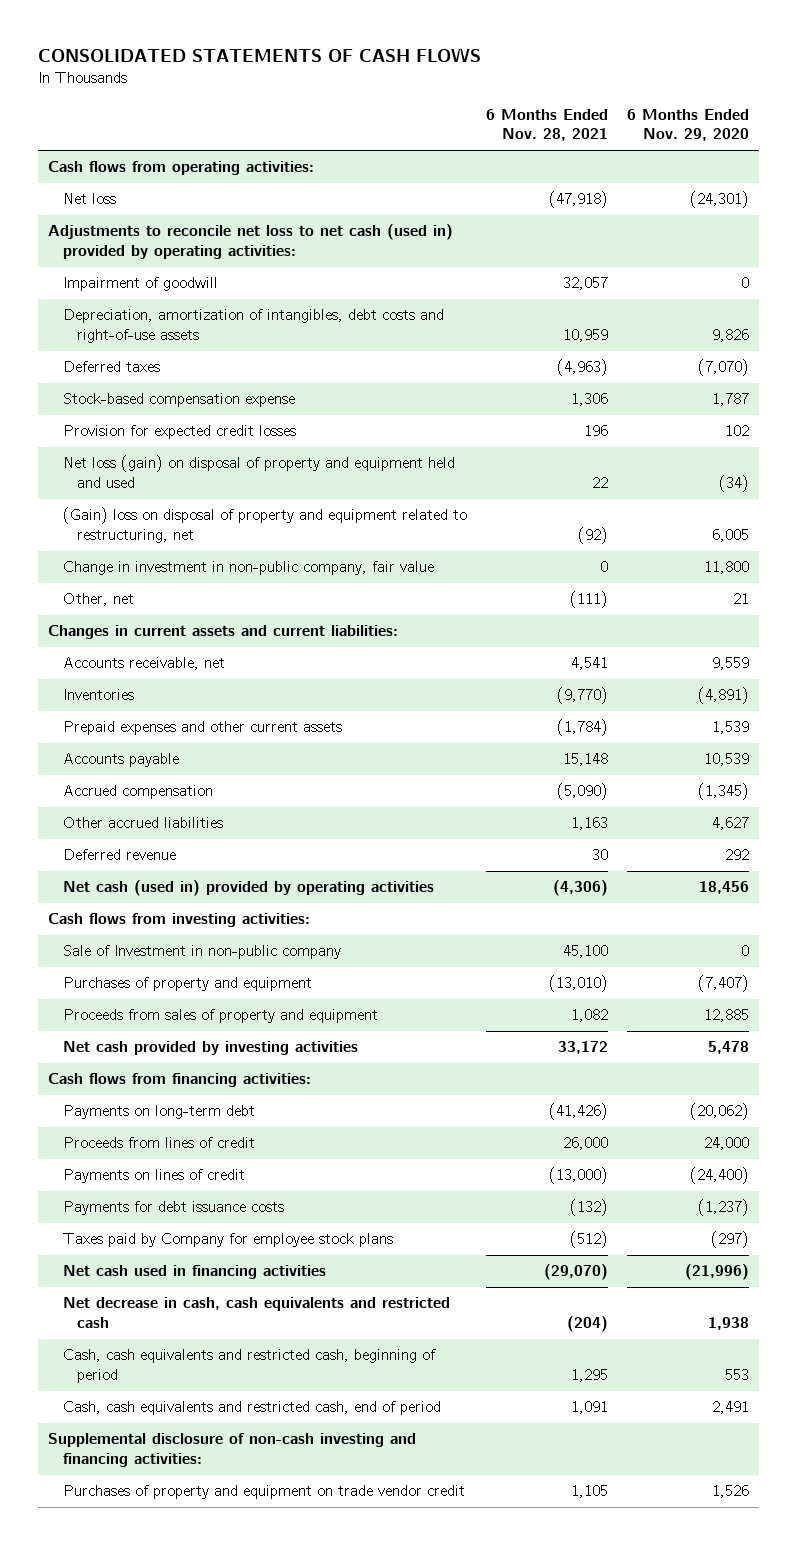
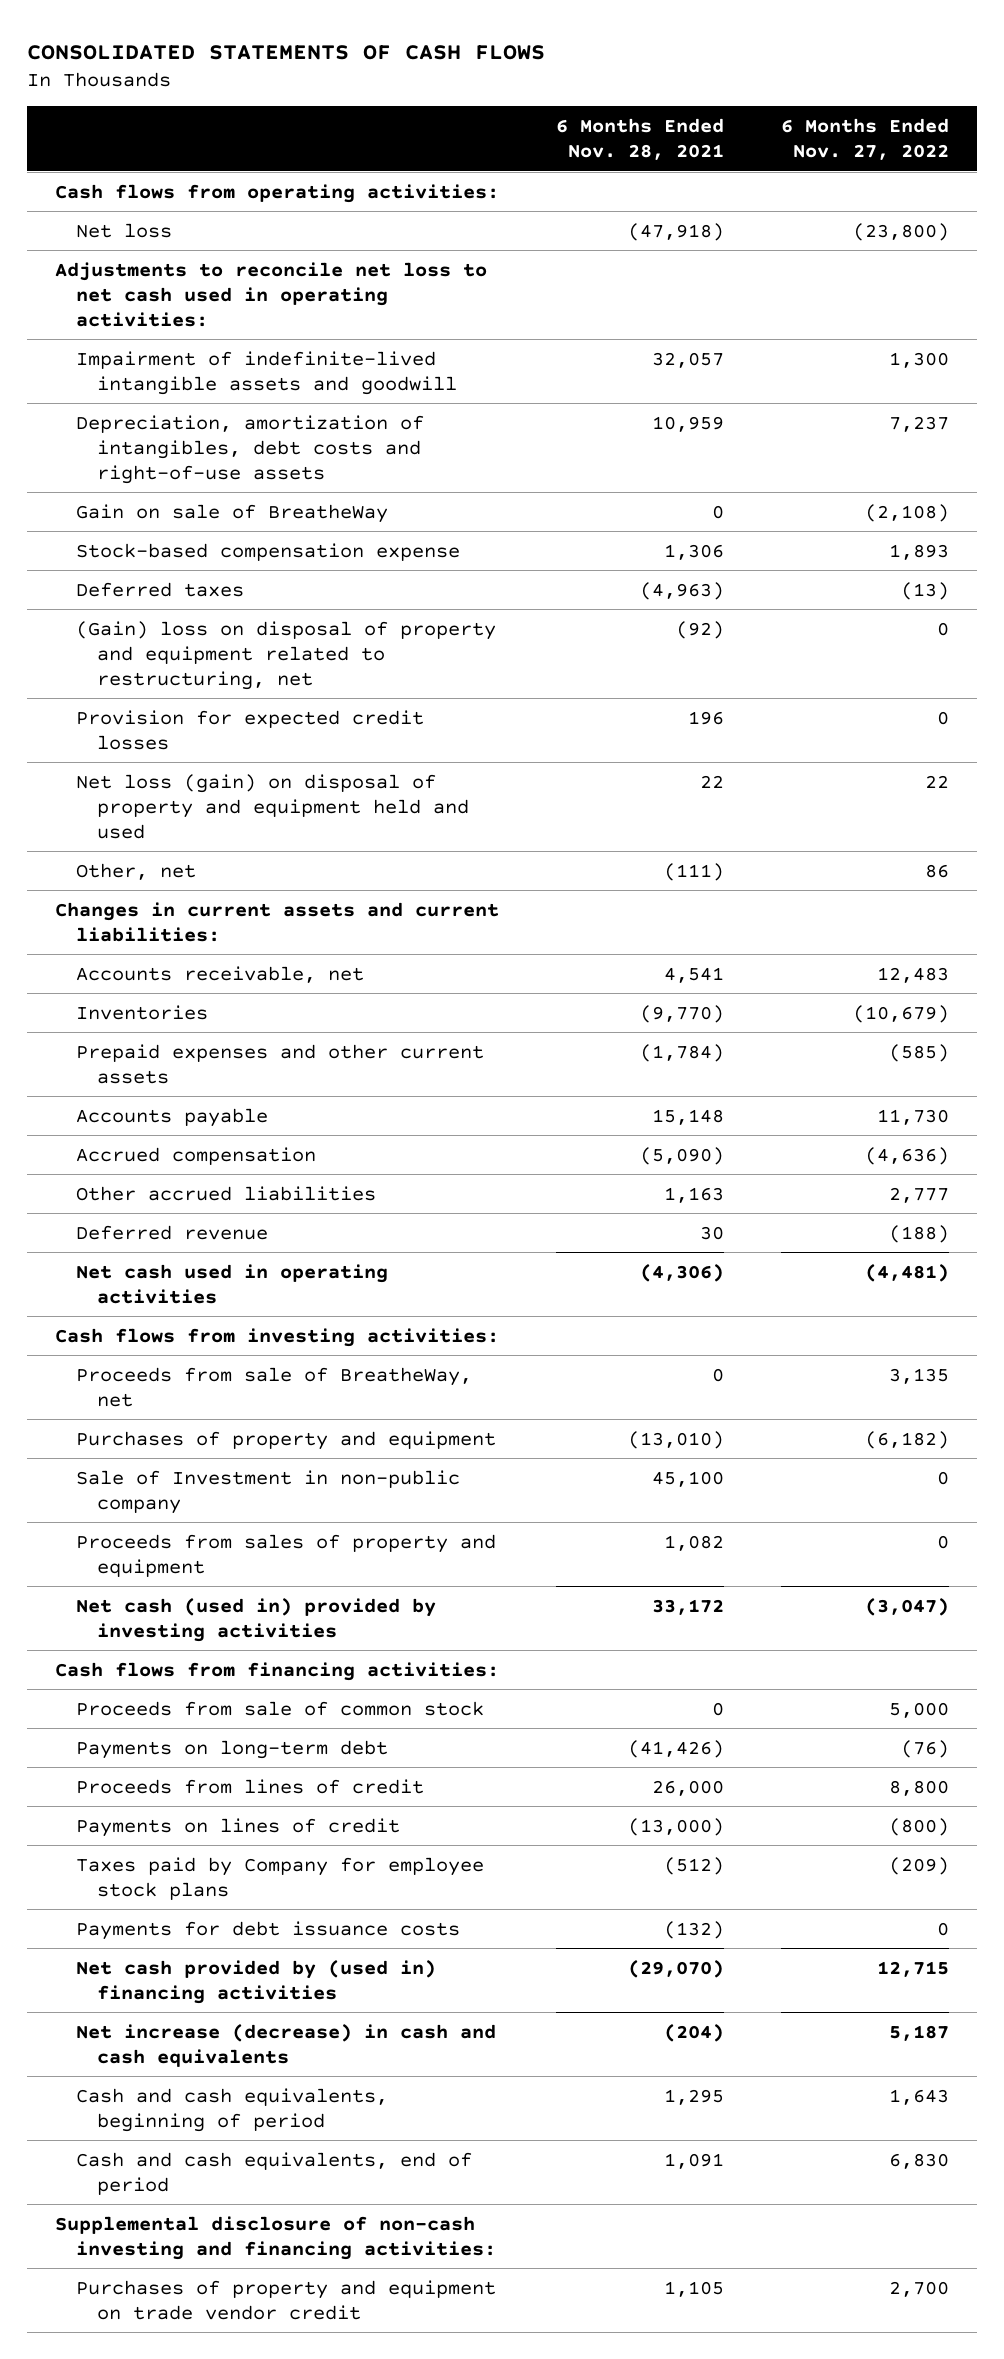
- | 6 Months Ended Nov. 28, 2021 | 6 Months Ended Nov. 29, 2020
+ | 6 Months Ended Nov. 28, 2021 | 6 Months Ended Nov. 27, 2022
- Adjustments to reconcile net loss to net cash (used in) provided by operating activities:
- Impairment of goodwill | 32,057 | 0
+ Adjustments to reconcile net loss to net cash used in operating activities:
+ Impairment of indefinite-lived intangible assets and goodwill | 32,057 | 1,300
+ Gain on sale of BreatheWay | 0 | (2,108)
moved down: Deferred taxes | (4,963) | (13)
moved up: (Gain) loss on disposal of property and equipment related to restructuring, net | (92) | 0
- Change in investment in non-public company, fair value | 0 | 11,800
- Net cash (used in) provided by operating activities | (4,306) | 18,456
+ Net cash used in operating activities | (4,306) | (4,481)
+ Proceeds from sale of BreatheWay, net | 0 | 3,135
moved down: Sale of Investment in non-public company | 45,100 | 0
- Net cash provided by investing activities | 33,172 | 5,478
+ Net cash (used in) provided by investing activities | 33,172 | (3,047)
+ Proceeds from sale of common stock | 0 | 5,000
- Net cash used in financing activities | (29,070) | (21,996)
- Net decrease in cash, cash equivalents and restricted cash | (204) | 1,938
- Cash, cash equivalents and restricted cash, beginning of period | 1,295 | 553
- Cash, cash equivalents and restricted cash, end of period | 1,091 | 2,491
moved down: Payments for debt issuance costs | (132) | 0
+ Net cash provided by (used in) financing activities | (29,070) | 12,715
+ Net increase (decrease) in cash and cash equivalents | (204) | 5,187
+ Cash and cash equivalents, beginning of period | 1,295 | 1,643
+ Cash and cash equivalents, end of period | 1,091 | 6,830

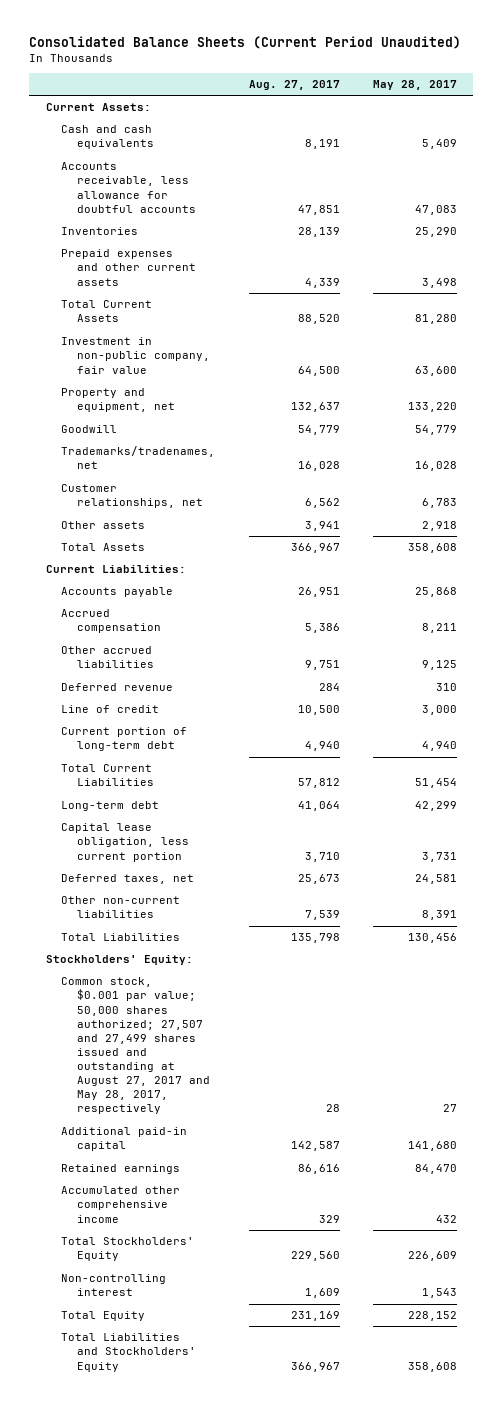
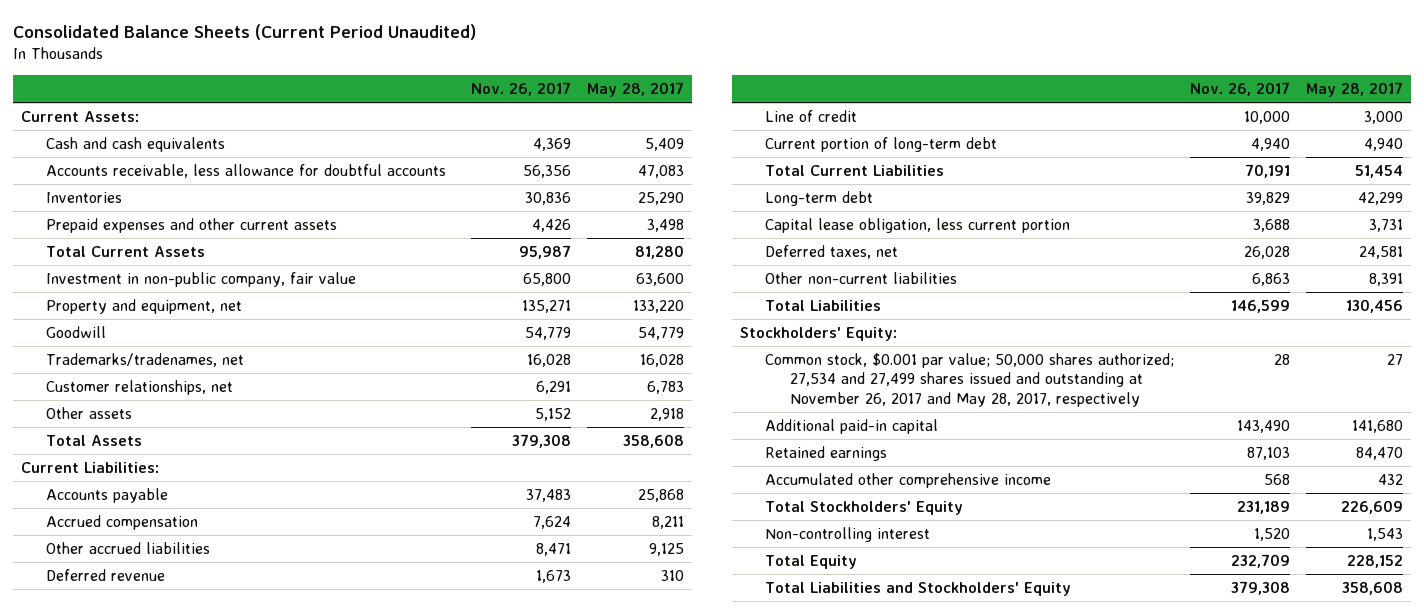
- | Aug. 27, 2017 | May 28, 2017
+ | Nov. 26, 2017 | May 28, 2017
- Common stock, $0.001 par value; 50,000 shares authorized; 27,507 and 27,499 shares issued and outstanding at August 27, 2017 and May 28, 2017, respectively | 28 | 27
+ Common stock, $0.001 par value; 50,000 shares authorized; 27,534 and 27,499 shares issued and outstanding at November 26, 2017 and May 28, 2017, respectively | 28 | 27

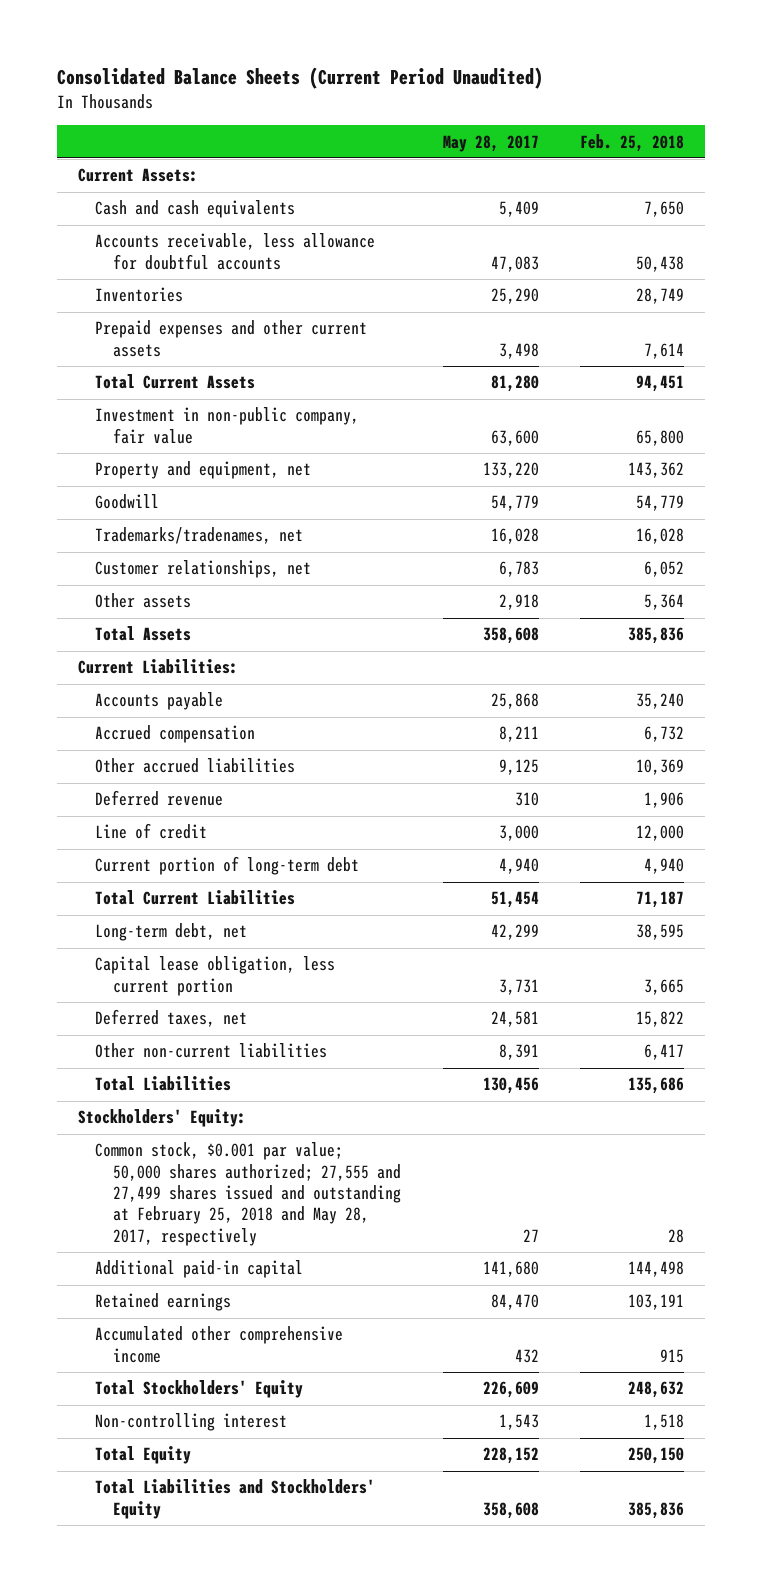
- | Nov. 26, 2017 | May 28, 2017
+ | May 28, 2017 | Feb. 25, 2018
- Long-term debt | 39,829 | 42,299
+ Long-term debt, net | 42,299 | 38,595
- Common stock, $0.001 par value; 50,000 shares authorized; 27,534 and 27,499 shares issued and outstanding at November 26, 2017 and May 28, 2017, respectively | 28 | 27
+ Common stock, $0.001 par value; 50,000 shares authorized; 27,555 and 27,499 shares issued and outstanding at February 25, 2018 and May 28, 2017, respectively | 27 | 28

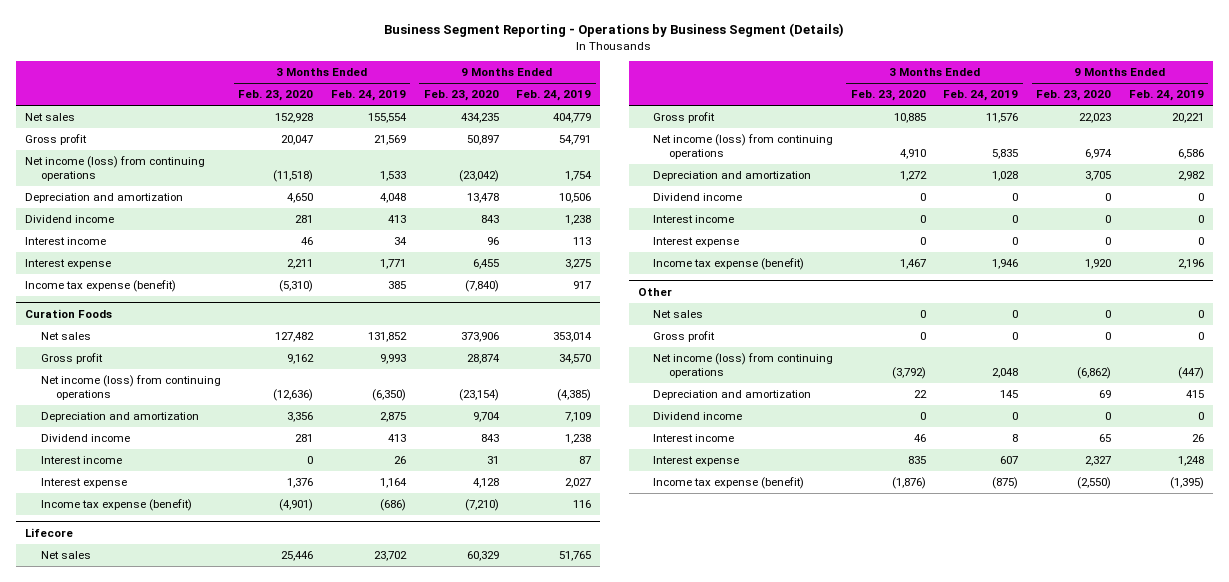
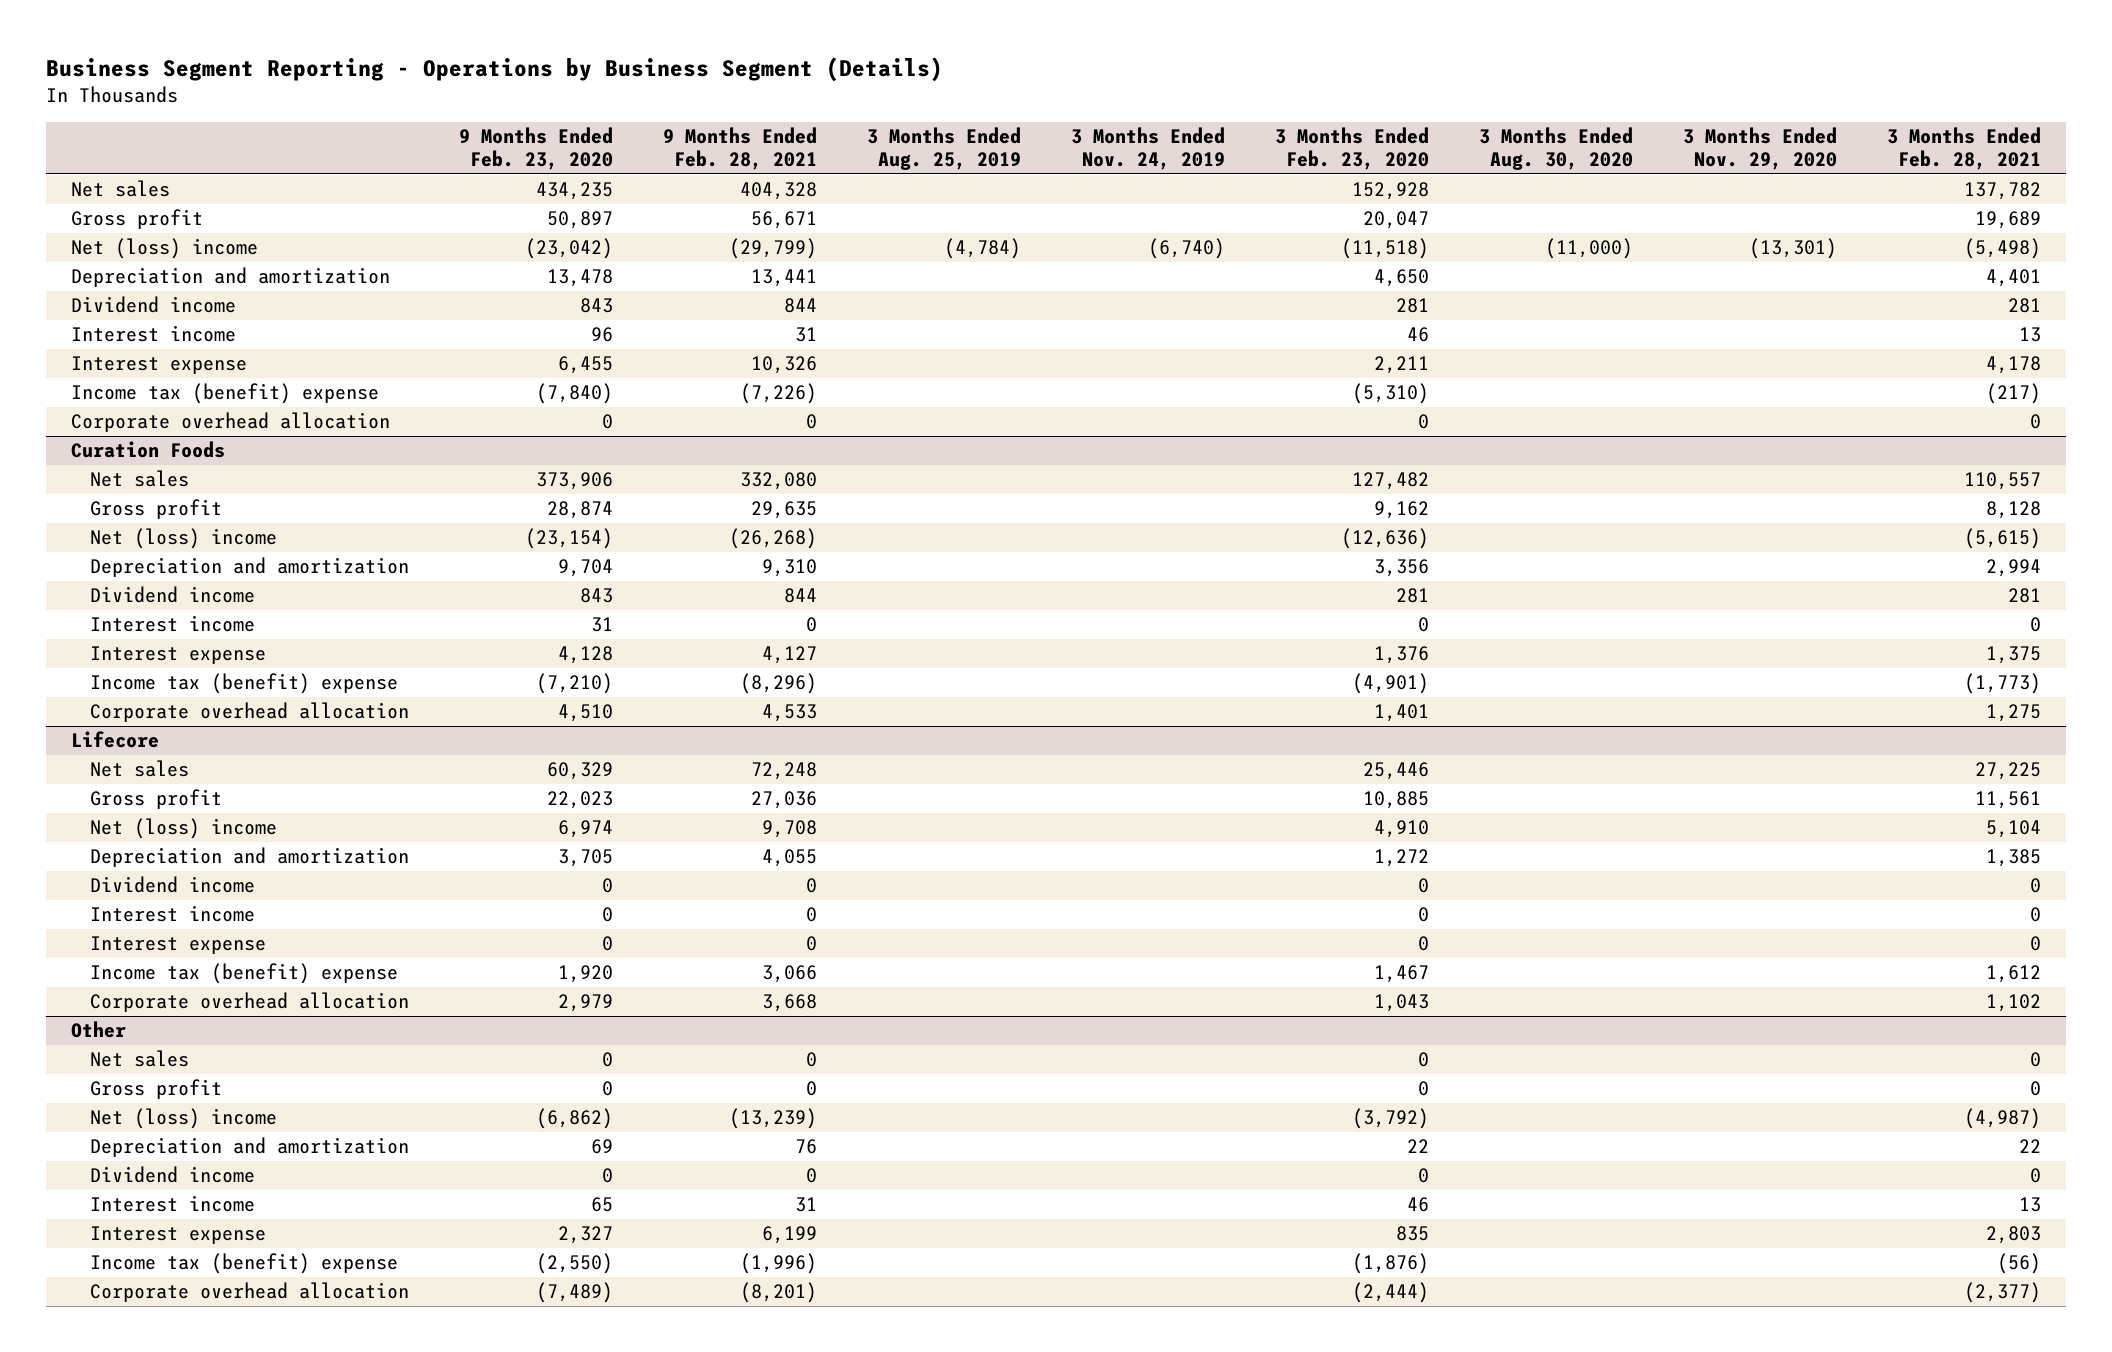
- | 3 Months Ended Feb. 23, 2020 | 3 Months Ended Feb. 24, 2019 | 9 Months Ended Feb. 23, 2020 | 9 Months Ended Feb. 24, 2019
+ | 9 Months Ended Feb. 23, 2020 | 9 Months Ended Feb. 28, 2021 | 3 Months Ended Aug. 25, 2019 | 3 Months Ended Nov. 24, 2019 | 3 Months Ended Feb. 23, 2020 | 3 Months Ended Aug. 30, 2020 | 3 Months Ended Nov. 29, 2020 | 3 Months Ended Feb. 28, 2021
- Net income (loss) from continuing operations | (11,518) | 1,533 | (23,042) | 1,754
+ Net (loss) income | (23,042) | (29,799) | (4,784) | (6,740) | (11,518) | (11,000) | (13,301) | (5,498)
- Income tax expense (benefit) | (5,310) | 385 | (7,840) | 917
+ Income tax (benefit) expense | (7,840) | (7,226) | | | (5,310) | | | (217)
+ Corporate overhead allocation | 0 | 0 | | | 0 | | | 0
@ Curation Foods
- Net income (loss) from continuing operations | (12,636) | (6,350) | (23,154) | (4,385)
+ Net (loss) income | (23,154) | (26,268) | | | (12,636) | | | (5,615)
- Income tax expense (benefit) | (4,901) | (686) | (7,210) | 116
+ Income tax (benefit) expense | (7,210) | (8,296) | | | (4,901) | | | (1,773)
+ Corporate overhead allocation | 4,510 | 4,533 | | | 1,401 | | | 1,275
@ Lifecore
- Net income (loss) from continuing operations | 4,910 | 5,835 | 6,974 | 6,586
+ Net (loss) income | 6,974 | 9,708 | | | 4,910 | | | 5,104
- Income tax expense (benefit) | 1,467 | 1,946 | 1,920 | 2,196
+ Income tax (benefit) expense | 1,920 | 3,066 | | | 1,467 | | | 1,612
+ Corporate overhead allocation | 2,979 | 3,668 | | | 1,043 | | | 1,102
@ Other
- Net income (loss) from continuing operations | (3,792) | 2,048 | (6,862) | (447)
+ Net (loss) income | (6,862) | (13,239) | | | (3,792) | | | (4,987)
- Income tax expense (benefit) | (1,876) | (875) | (2,550) | (1,395)
+ Income tax (benefit) expense | (2,550) | (1,996) | | | (1,876) | | | (56)
+ Corporate overhead allocation | (7,489) | (8,201) | | | (2,444) | | | (2,377)

